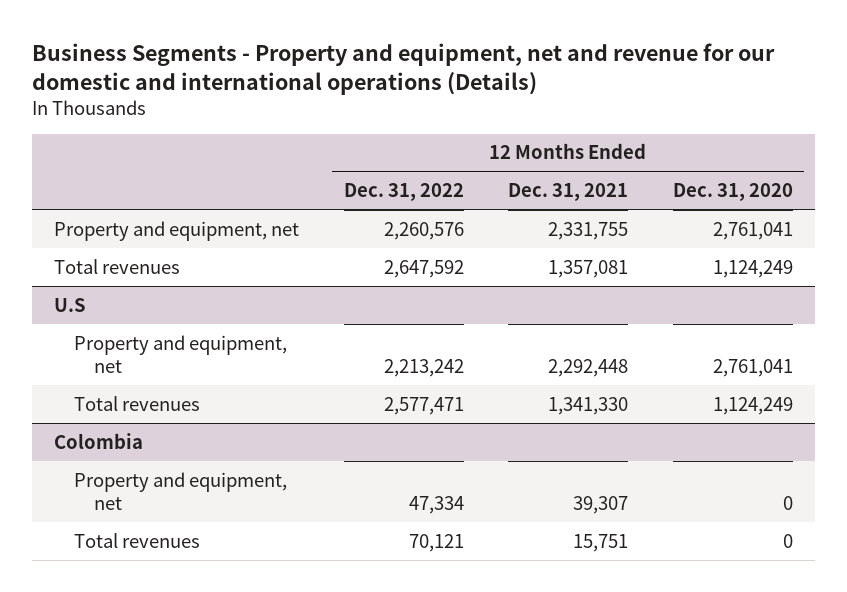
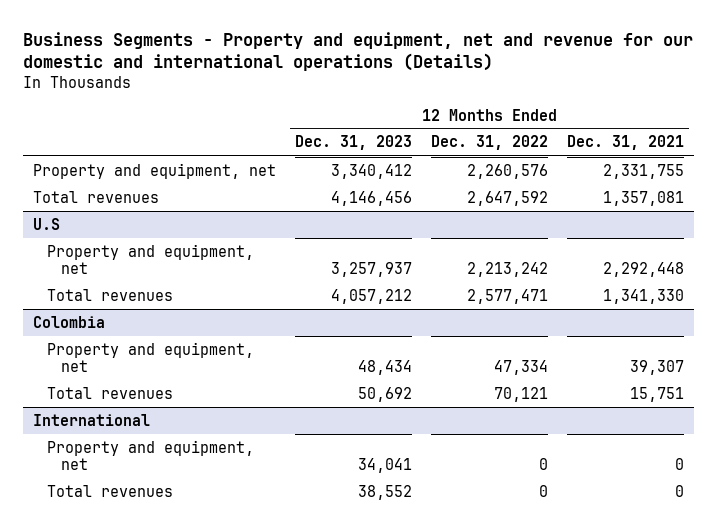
- | 12 Months Ended Dec. 31, 2022 | 12 Months Ended Dec. 31, 2021 | 12 Months Ended Dec. 31, 2020
+ | 12 Months Ended Dec. 31, 2023 | 12 Months Ended Dec. 31, 2022 | 12 Months Ended Dec. 31, 2021
+ International
+ Property and equipment, net | 34,041 | 0 | 0
+ Total revenues | 38,552 | 0 | 0

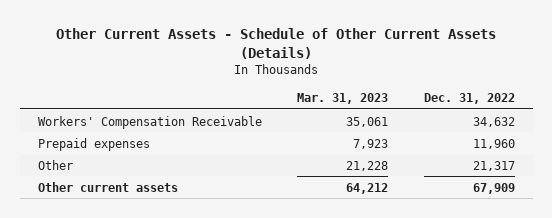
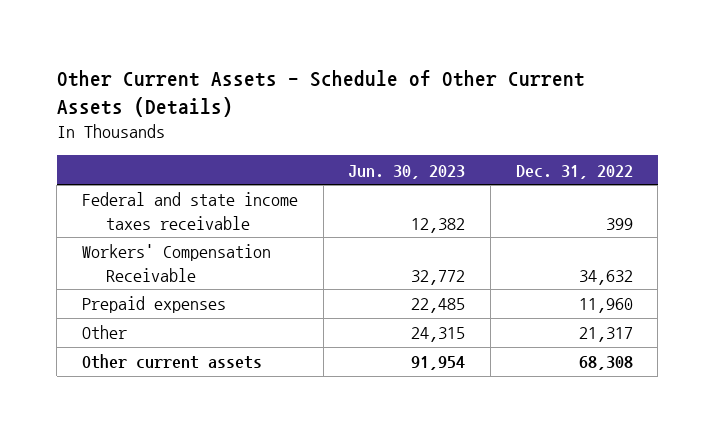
- | Mar. 31, 2023 | Dec. 31, 2022
+ | Jun. 30, 2023 | Dec. 31, 2022
+ Federal and state income taxes receivable | 12,382 | 399
- Other current assets | 64,212 | 67,909
+ Other current assets | 91,954 | 68,308

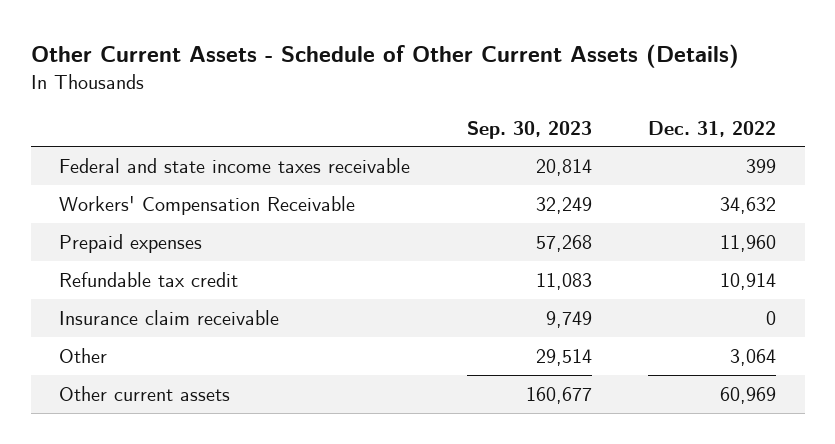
- | Jun. 30, 2023 | Dec. 31, 2022
+ | Sep. 30, 2023 | Dec. 31, 2022
- Other | 24,315 | 21,317
- Other current assets | 91,954 | 68,308
+ Refundable tax credit | 11,083 | 10,914
+ Insurance claim receivable | 9,749 | 0
+ Other | 29,514 | 3,064
+ Other current assets | 160,677 | 60,969

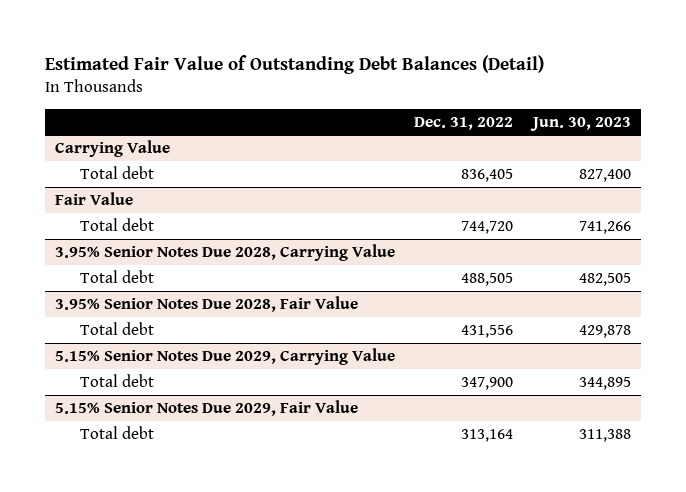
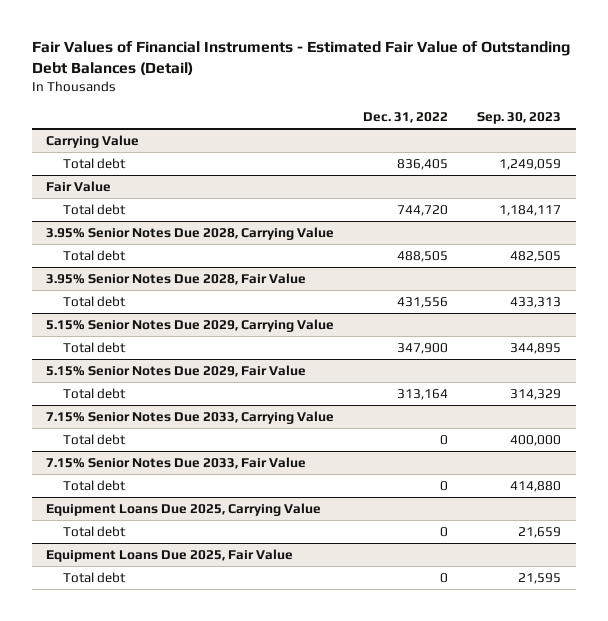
- Estimated Fair Value of Outstanding Debt Balances (Detail)
+ Fair Values of Financial Instruments - Estimated Fair Value of Outstanding Debt Balances (Detail)
- | Dec. 31, 2022 | Jun. 30, 2023
+ | Dec. 31, 2022 | Sep. 30, 2023
+ 7.15% Senior Notes Due 2033, Carrying Value
+ Total debt | 0 | 400,000
+ 7.15% Senior Notes Due 2033, Fair Value
+ Total debt | 0 | 414,880
+ Equipment Loans Due 2025, Carrying Value
+ Total debt | 0 | 21,659
+ Equipment Loans Due 2025, Fair Value
+ Total debt | 0 | 21,595

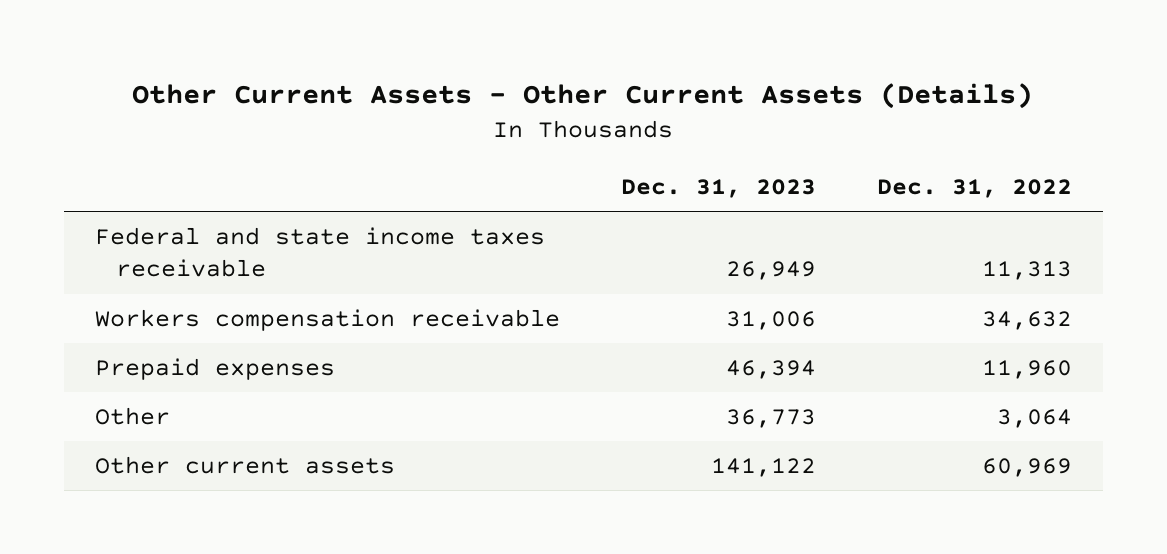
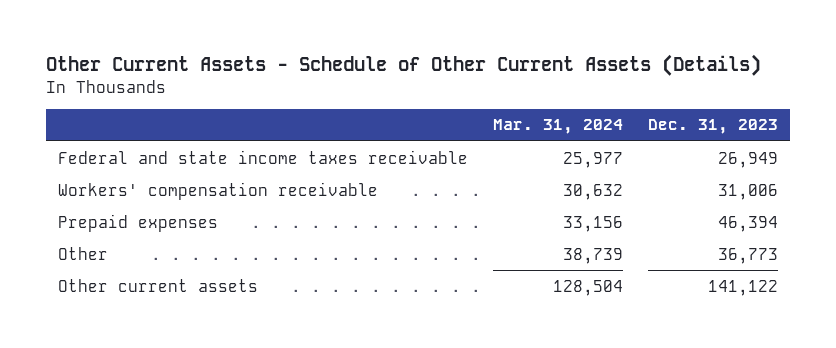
- Other Current Assets - Other Current Assets (Details)
+ Other Current Assets - Schedule of Other Current Assets (Details)
- | Dec. 31, 2023 | Dec. 31, 2022
+ | Mar. 31, 2024 | Dec. 31, 2023
- Workers compensation receivable | 31,006 | 34,632
+ Workers' compensation receivable | 30,632 | 31,006

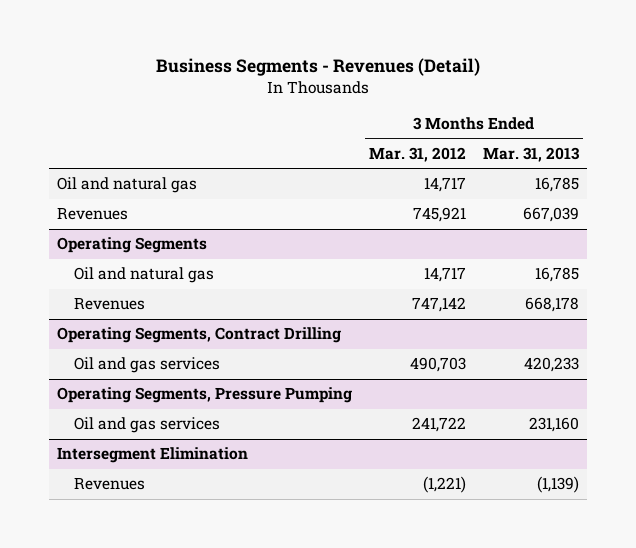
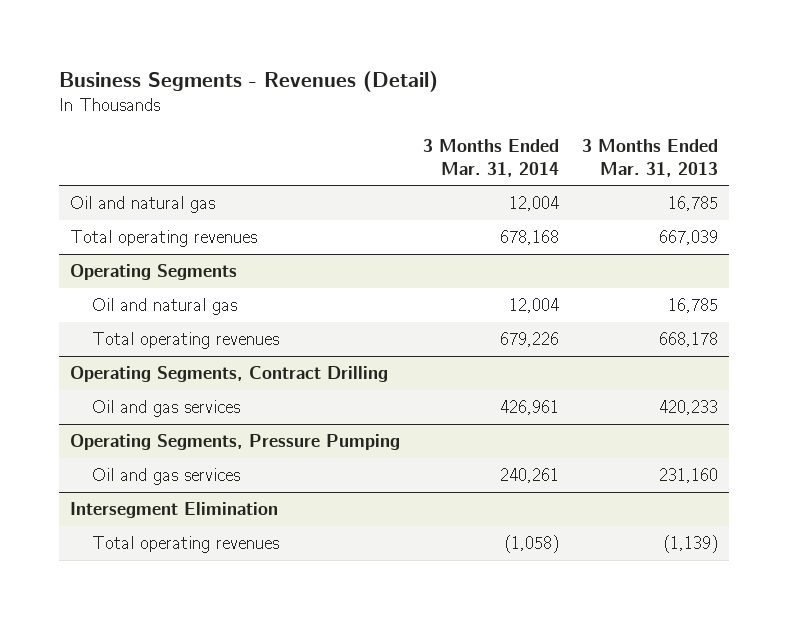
- | 3 Months Ended Mar. 31, 2012 | 3 Months Ended Mar. 31, 2013
+ | 3 Months Ended Mar. 31, 2014 | 3 Months Ended Mar. 31, 2013
- Revenues | 745,921 | 667,039
+ Total operating revenues | 678,168 | 667,039
@ Operating Segments
- Revenues | 747,142 | 668,178
+ Total operating revenues | 679,226 | 668,178
@ Intersegment Elimination
- Revenues | (1,221) | (1,139)
+ Total operating revenues | (1,058) | (1,139)

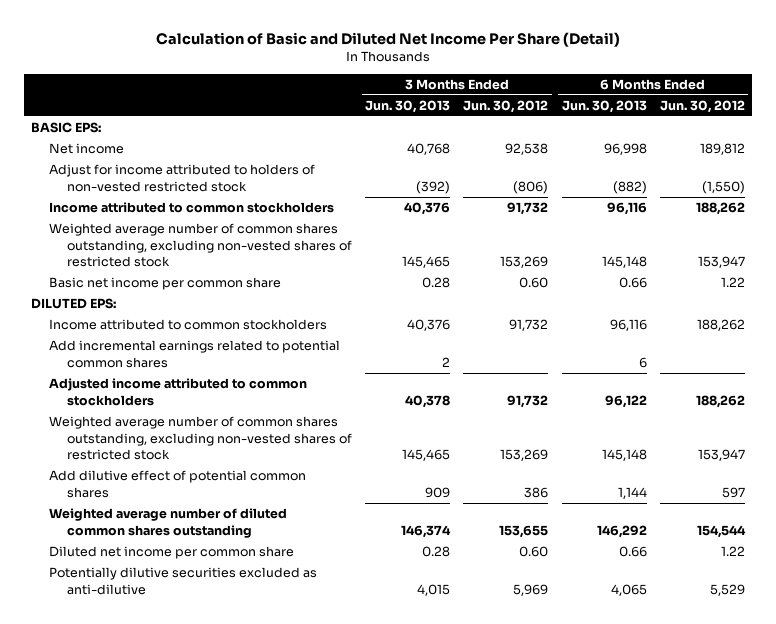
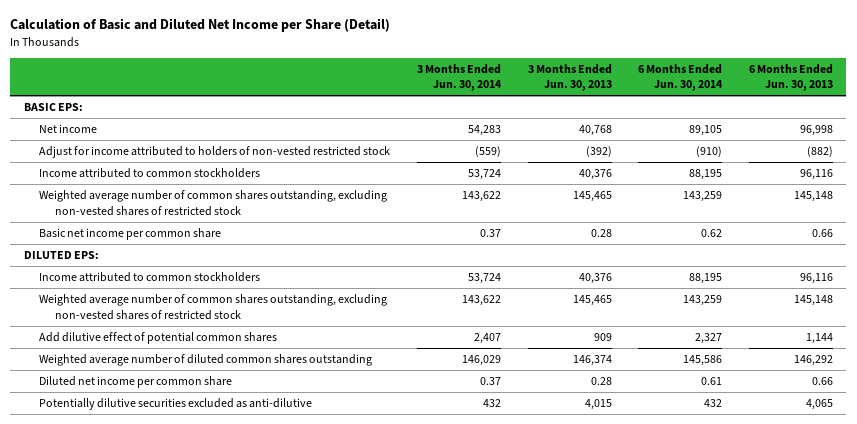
- Calculation of Basic and Diluted Net Income Per Share (Detail)
+ Calculation of Basic and Diluted Net Income per Share (Detail)
- | 3 Months Ended Jun. 30, 2013 | 3 Months Ended Jun. 30, 2012 | 6 Months Ended Jun. 30, 2013 | 6 Months Ended Jun. 30, 2012
+ | 3 Months Ended Jun. 30, 2014 | 3 Months Ended Jun. 30, 2013 | 6 Months Ended Jun. 30, 2014 | 6 Months Ended Jun. 30, 2013
- Add incremental earnings related to potential common shares | 2 | | 6 |
- Adjusted income attributed to common stockholders | 40,378 | 91,732 | 96,122 | 188,262

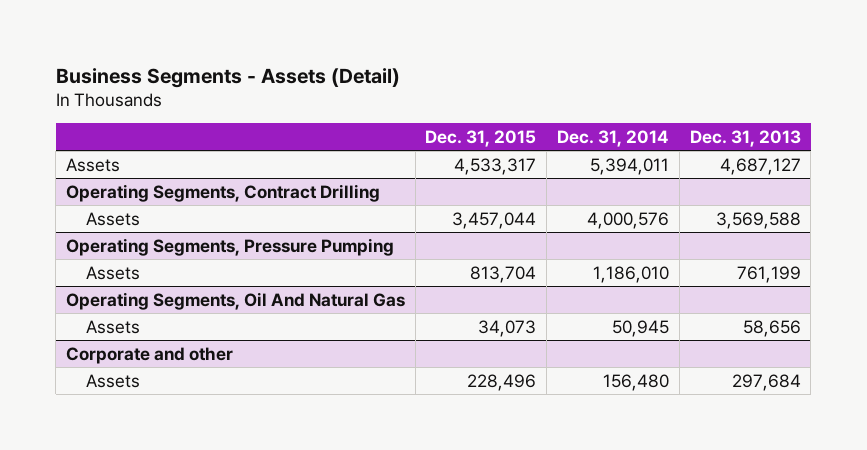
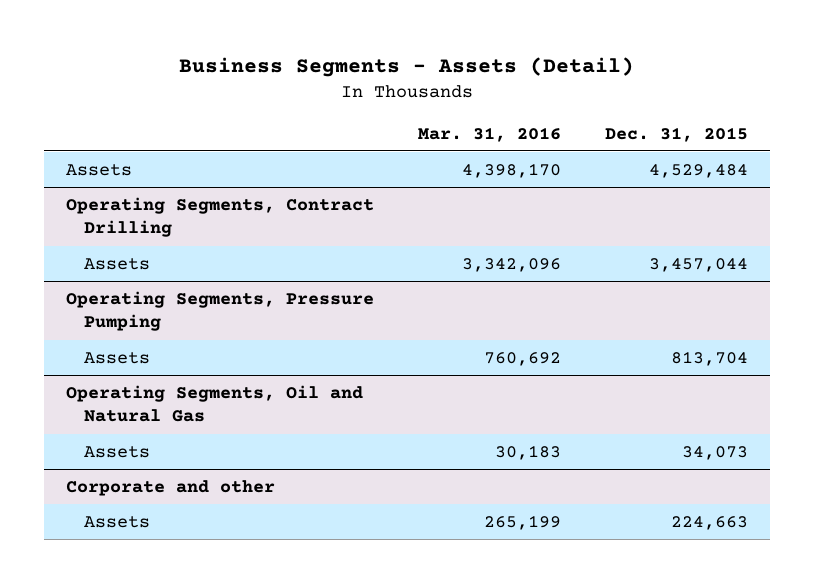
- | Dec. 31, 2015 | Dec. 31, 2014 | Dec. 31, 2013
+ | Mar. 31, 2016 | Dec. 31, 2015
- Assets | 4,533,317 | 5,394,011 | 4,687,127
+ Assets | 4,398,170 | 4,529,484
- Operating Segments, Oil And Natural Gas
+ Operating Segments, Oil and Natural Gas
@ Corporate and other
- Assets | 228,496 | 156,480 | 297,684
+ Assets | 265,199 | 224,663

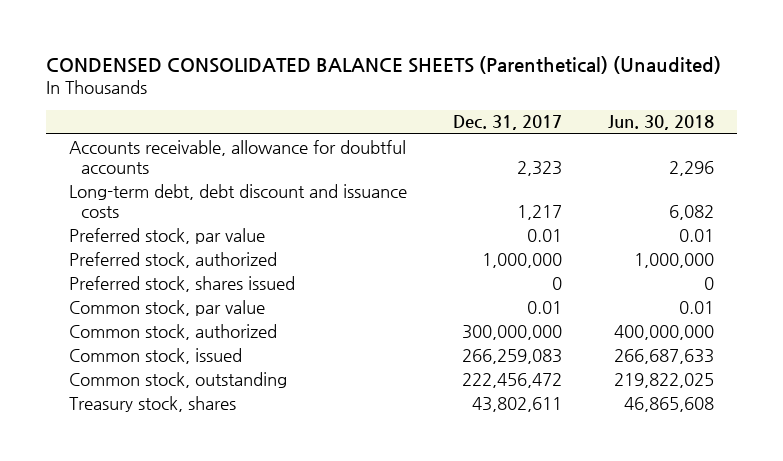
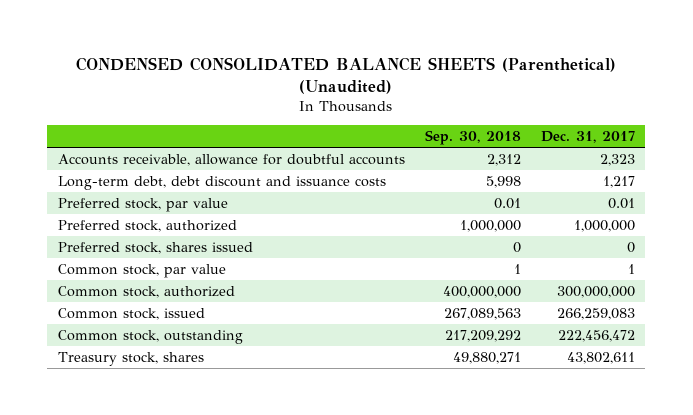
- | Dec. 31, 2017 | Jun. 30, 2018
+ | Sep. 30, 2018 | Dec. 31, 2017
- Common stock, par value | 0.01 | 0.01
+ Common stock, par value | 1 | 1

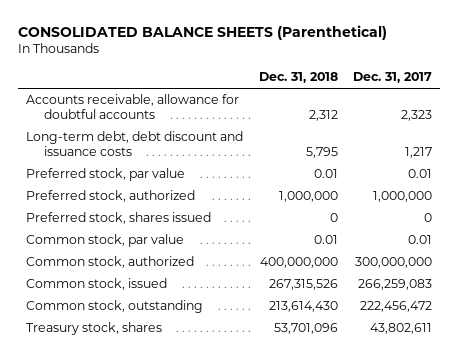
- CONDENSED CONSOLIDATED BALANCE SHEETS (Parenthetical) (Unaudited)
+ CONSOLIDATED BALANCE SHEETS (Parenthetical)
- | Sep. 30, 2018 | Dec. 31, 2017
+ | Dec. 31, 2018 | Dec. 31, 2017
- Common stock, par value | 1 | 1
+ Common stock, par value | 0.01 | 0.01

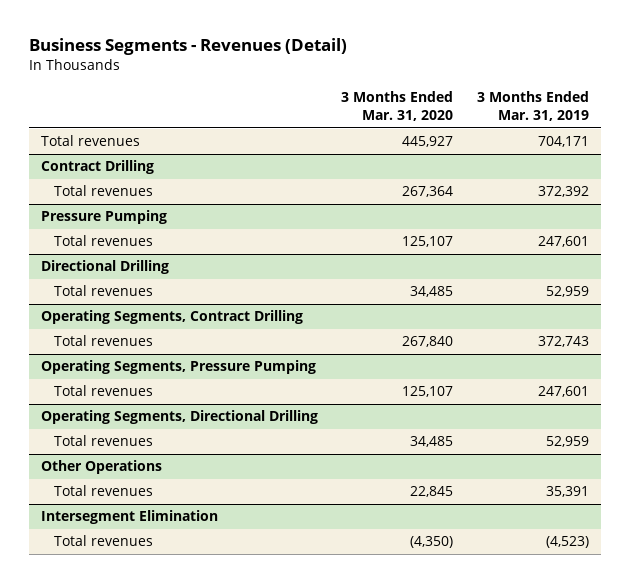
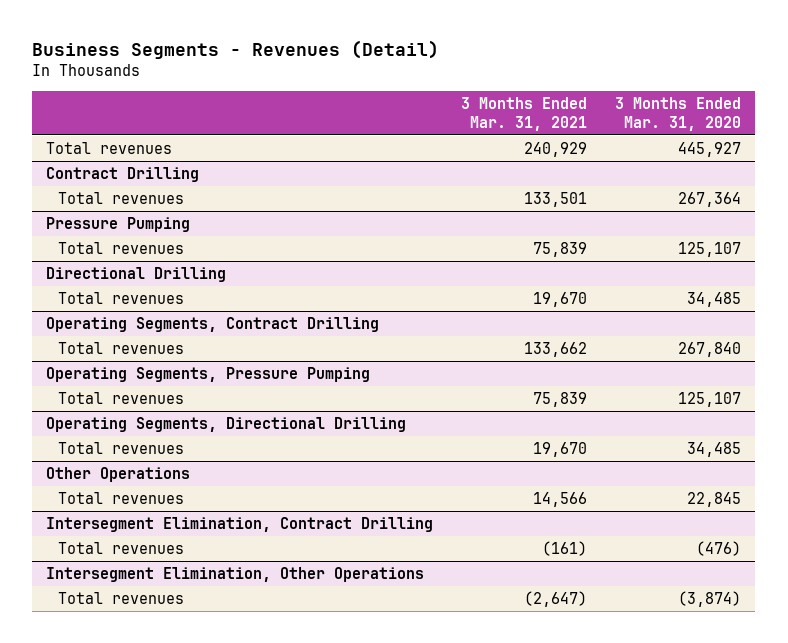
- | 3 Months Ended Mar. 31, 2020 | 3 Months Ended Mar. 31, 2019
+ | 3 Months Ended Mar. 31, 2021 | 3 Months Ended Mar. 31, 2020
- Intersegment Elimination
- Total revenues | (4,350) | (4,523)
+ Intersegment Elimination, Contract Drilling
+ Total revenues | (161) | (476)
+ Intersegment Elimination, Other Operations
+ Total revenues | (2,647) | (3,874)

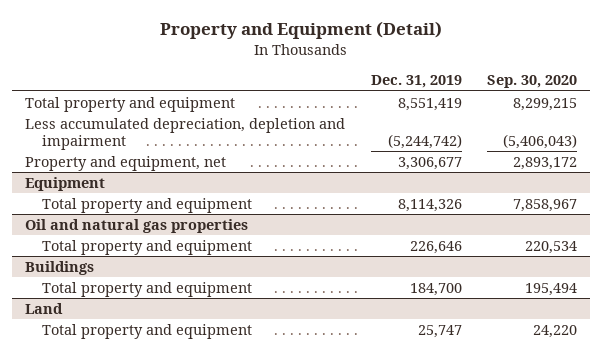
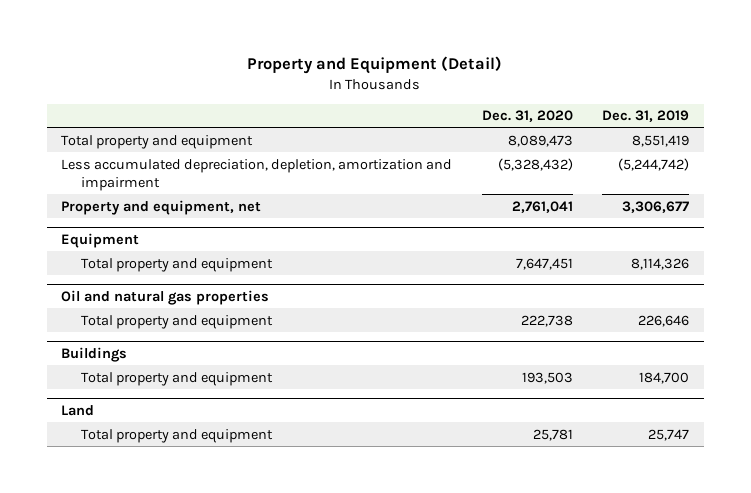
- | Dec. 31, 2019 | Sep. 30, 2020
+ | Dec. 31, 2020 | Dec. 31, 2019
- Less accumulated depreciation, depletion and impairment | (5,244,742) | (5,406,043)
+ Less accumulated depreciation, depletion, amortization and impairment | (5,328,432) | (5,244,742)

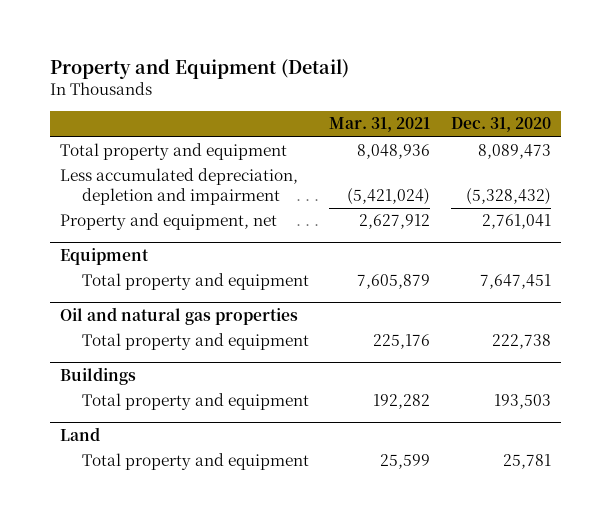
- | Dec. 31, 2020 | Dec. 31, 2019
+ | Mar. 31, 2021 | Dec. 31, 2020
- Less accumulated depreciation, depletion, amortization and impairment | (5,328,432) | (5,244,742)
+ Less accumulated depreciation, depletion and impairment | (5,421,024) | (5,328,432)

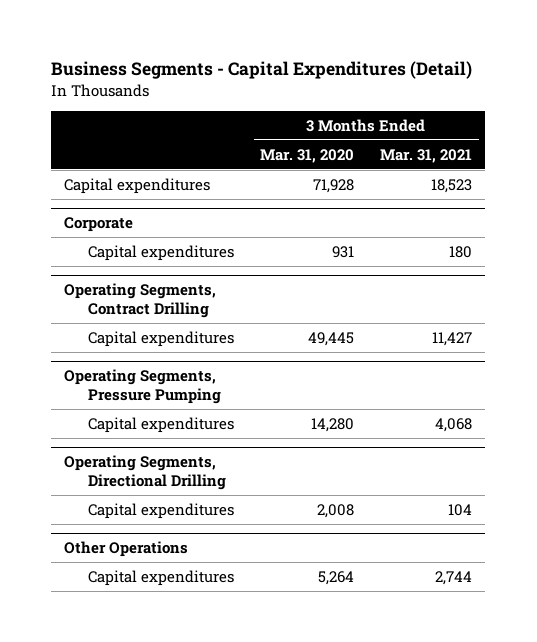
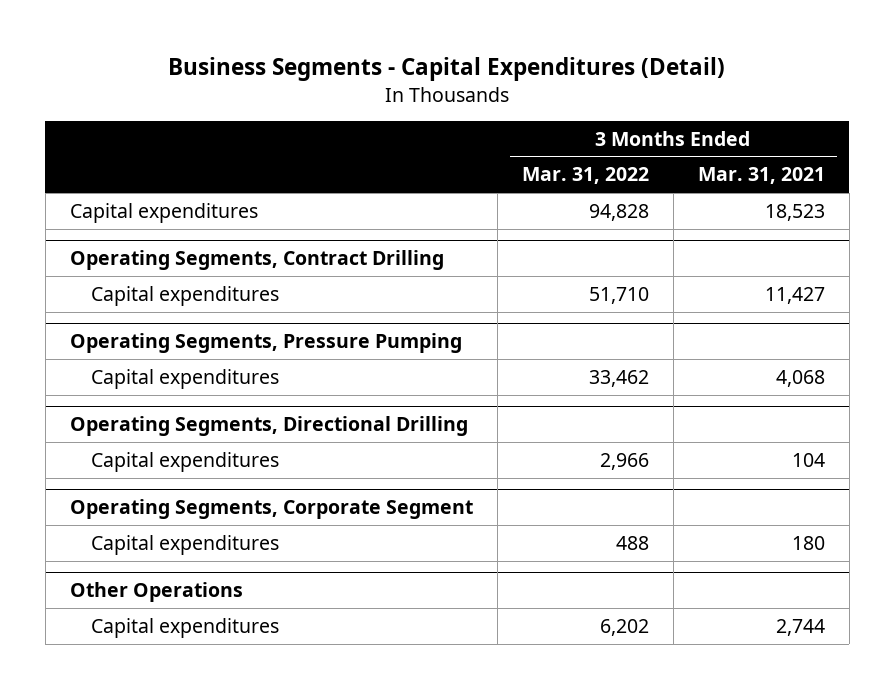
- | 3 Months Ended Mar. 31, 2020 | 3 Months Ended Mar. 31, 2021
+ | 3 Months Ended Mar. 31, 2022 | 3 Months Ended Mar. 31, 2021
- Corporate
- Capital expenditures | 931 | 180
+ Operating Segments, Corporate Segment
+ Capital expenditures | 488 | 180

